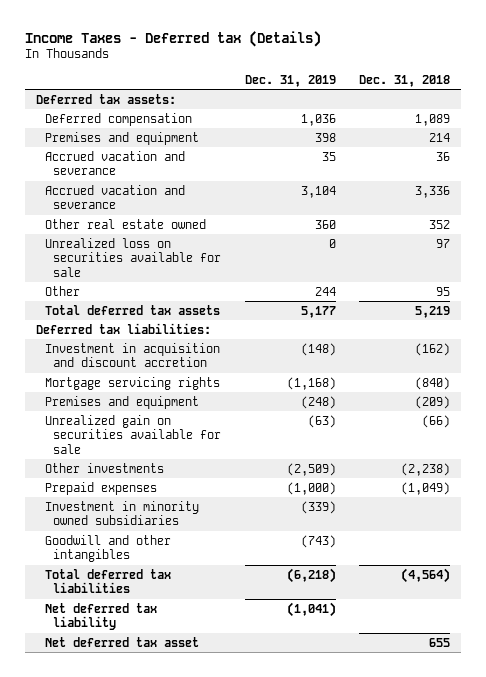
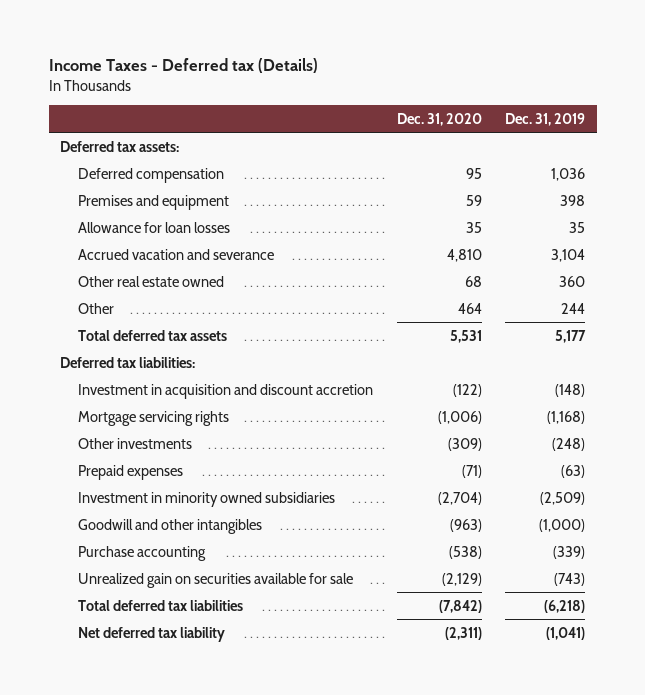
- | Dec. 31, 2019 | Dec. 31, 2018
+ | Dec. 31, 2020 | Dec. 31, 2019
- Accrued vacation and severance | 35 | 36
+ Allowance for loan losses | 35 | 35
- Unrealized loss on securities available for sale | 0 | 97
- Premises and equipment | (248) | (209)
- Unrealized gain on securities available for sale | (63) | (66)
- Other investments | (2,509) | (2,238)
- Prepaid expenses | (1,000) | (1,049)
- Investment in minority owned subsidiaries | (339) |
- Goodwill and other intangibles | (743) |
+ Other investments | (309) | (248)
+ Prepaid expenses | (71) | (63)
+ Investment in minority owned subsidiaries | (2,704) | (2,509)
+ Goodwill and other intangibles | (963) | (1,000)
+ Purchase accounting | (538) | (339)
+ Unrealized gain on securities available for sale | (2,129) | (743)
- Net deferred tax asset | | 655

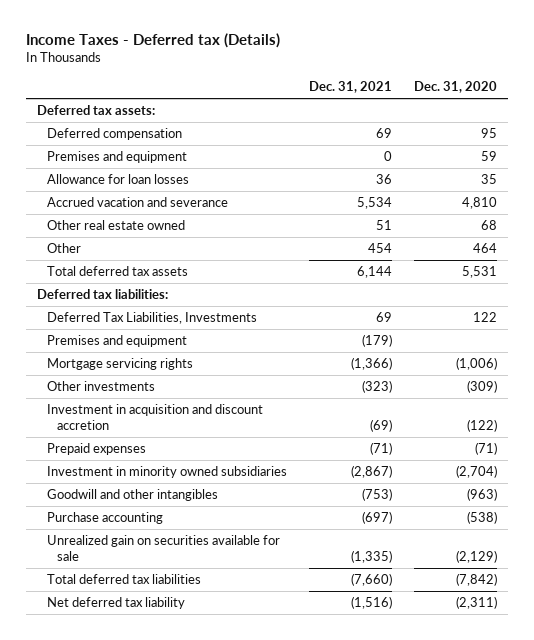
- | Dec. 31, 2020 | Dec. 31, 2019
+ | Dec. 31, 2021 | Dec. 31, 2020
+ Deferred Tax Liabilities, Investments | 69 | 122
+ Premises and equipment | (179) |
moved down: Investment in acquisition and discount accretion | (69) | (122)

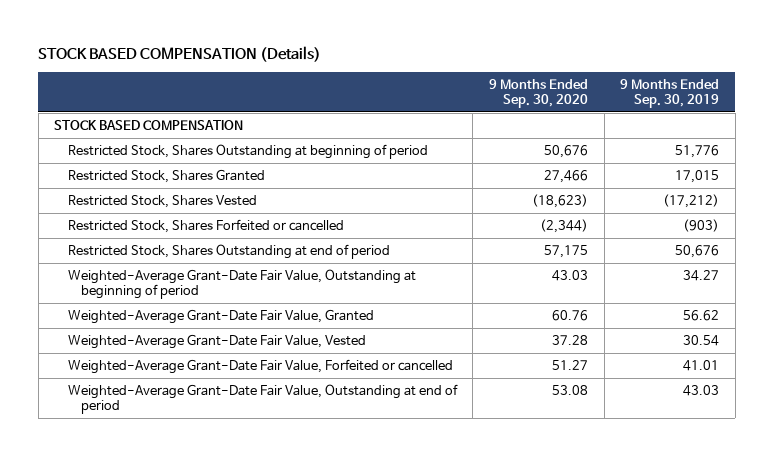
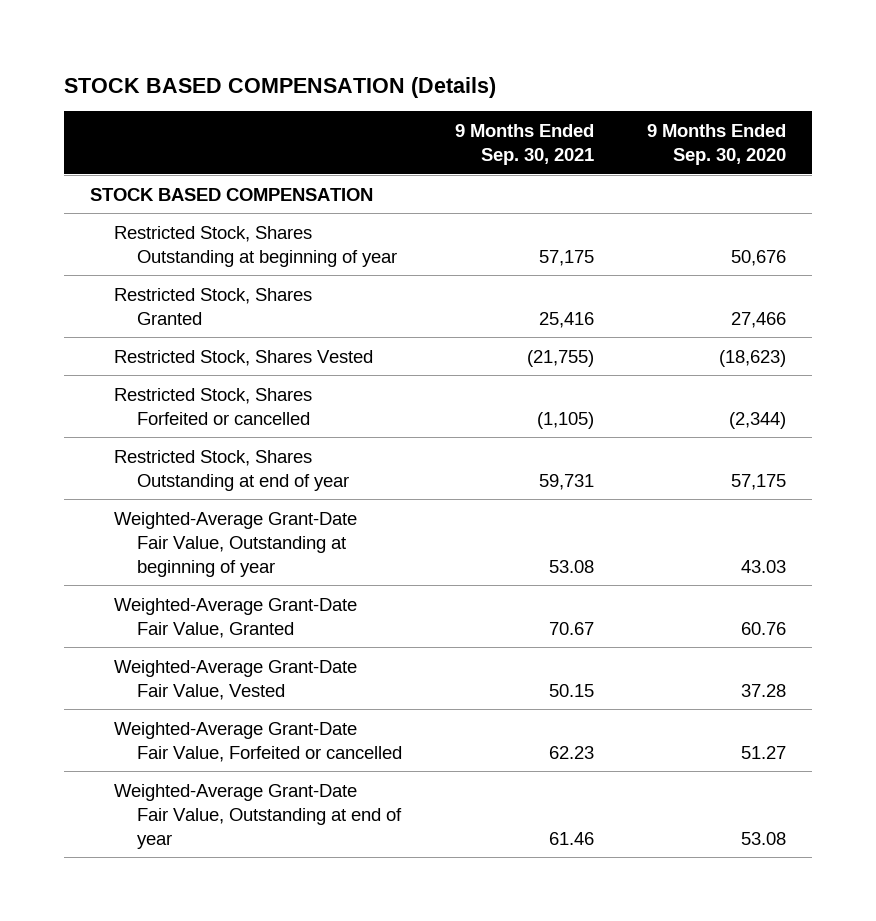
- | 9 Months Ended Sep. 30, 2020 | 9 Months Ended Sep. 30, 2019
+ | 9 Months Ended Sep. 30, 2021 | 9 Months Ended Sep. 30, 2020
- Restricted Stock, Shares Outstanding at beginning of period | 50,676 | 51,776
+ Restricted Stock, Shares Outstanding at beginning of year | 57,175 | 50,676
- Restricted Stock, Shares Outstanding at end of period | 57,175 | 50,676
- Weighted-Average Grant-Date Fair Value, Outstanding at beginning of period | 43.03 | 34.27
+ Restricted Stock, Shares Outstanding at end of year | 59,731 | 57,175
+ Weighted-Average Grant-Date Fair Value, Outstanding at beginning of year | 53.08 | 43.03
- Weighted-Average Grant-Date Fair Value, Outstanding at end of period | 53.08 | 43.03
+ Weighted-Average Grant-Date Fair Value, Outstanding at end of year | 61.46 | 53.08

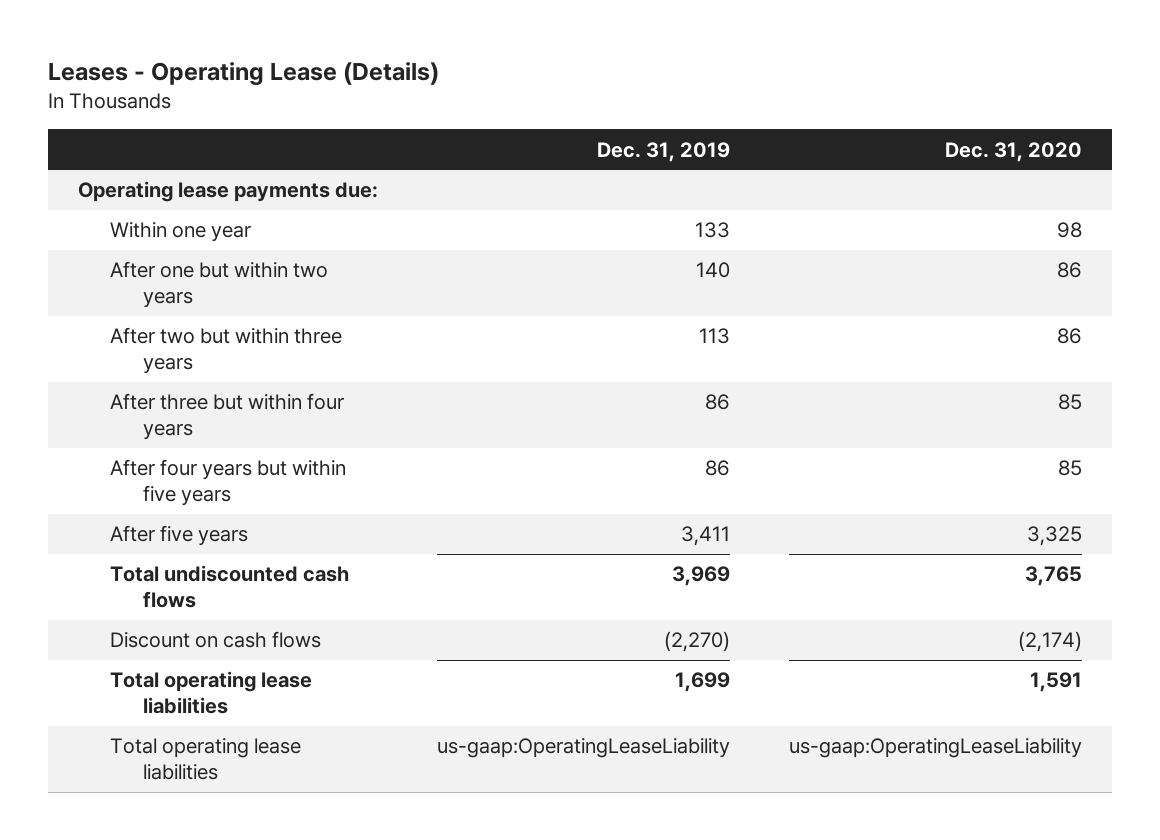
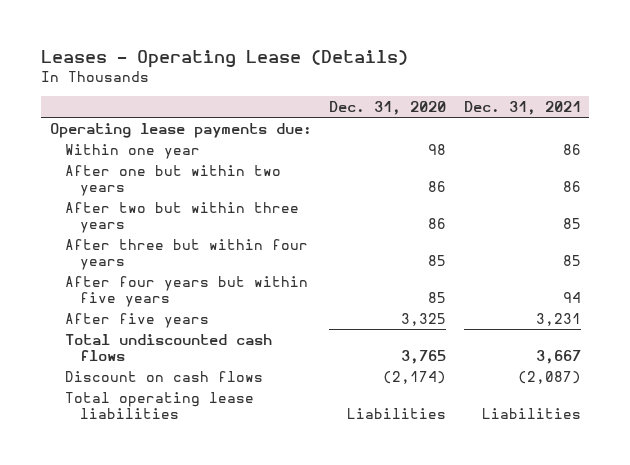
- | Dec. 31, 2019 | Dec. 31, 2020
+ | Dec. 31, 2020 | Dec. 31, 2021
- Total operating lease liabilities | 1,699 | 1,591
- Total operating lease liabilities | us-gaap:OperatingLeaseLiability | us-gaap:OperatingLeaseLiability
+ Total operating lease liabilities | Liabilities | Liabilities

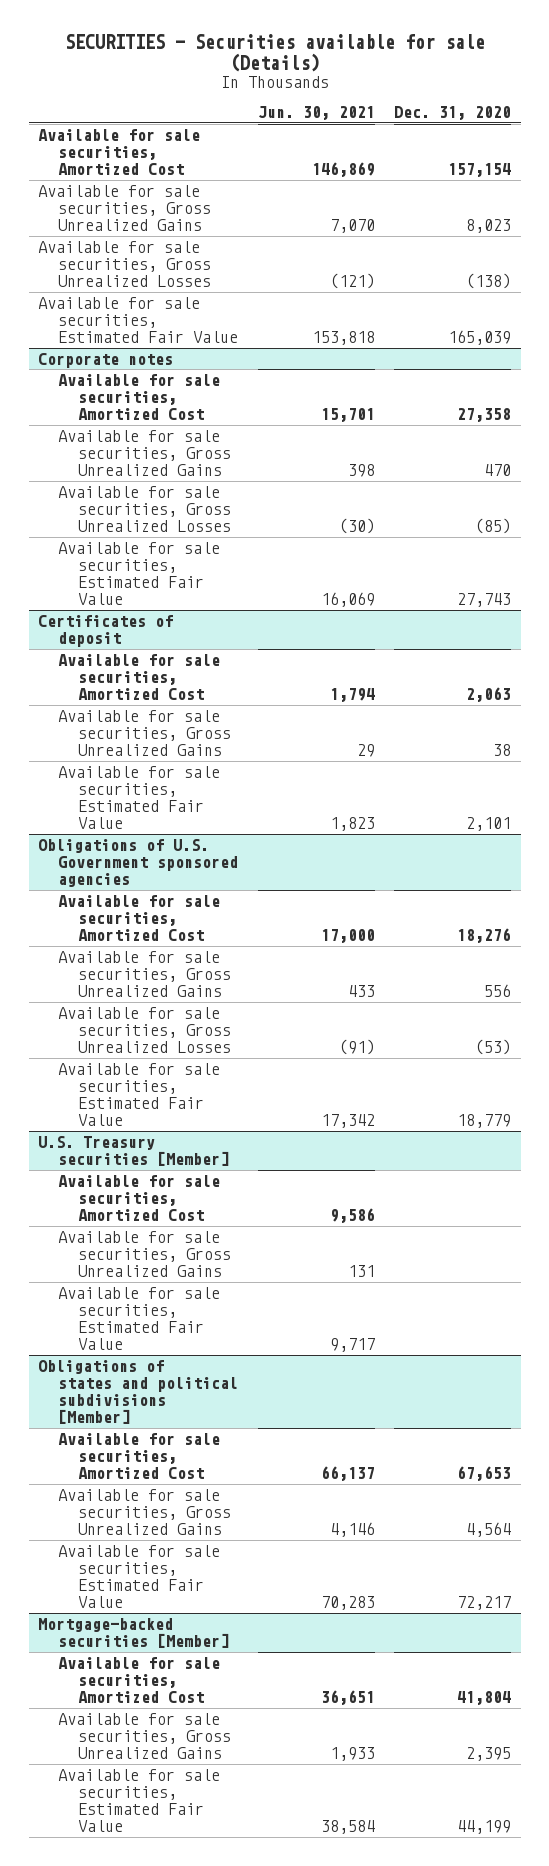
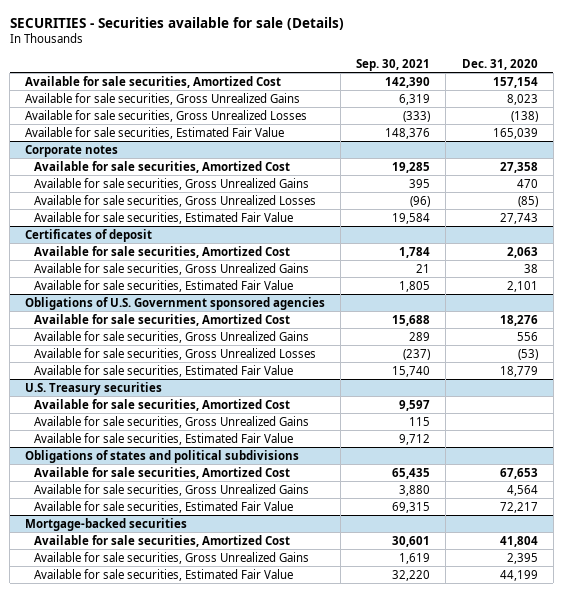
- | Jun. 30, 2021 | Dec. 31, 2020
+ | Sep. 30, 2021 | Dec. 31, 2020
- U.S. Treasury securities [Member]
+ U.S. Treasury securities
- Obligations of states and political subdivisions [Member]
+ Obligations of states and political subdivisions
- Mortgage-backed securities [Member]
+ Mortgage-backed securities

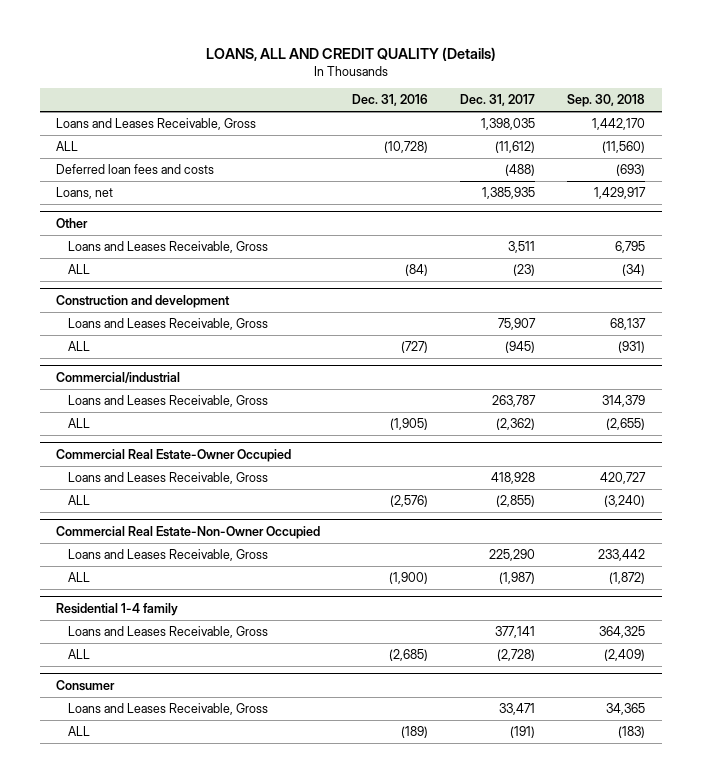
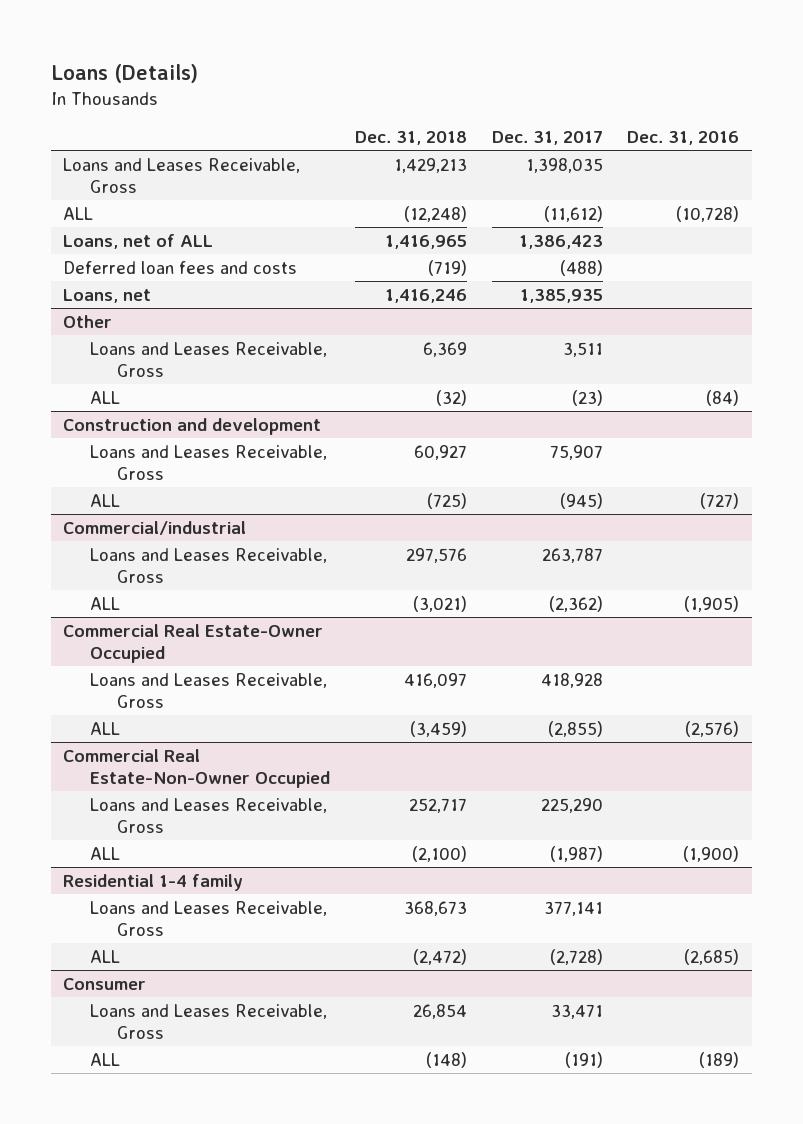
- LOANS, ALL AND CREDIT QUALITY (Details)
+ Loans (Details)
- | Dec. 31, 2016 | Dec. 31, 2017 | Sep. 30, 2018
+ | Dec. 31, 2018 | Dec. 31, 2017 | Dec. 31, 2016
+ Loans, net of ALL | 1,416,965 | 1,386,423 |

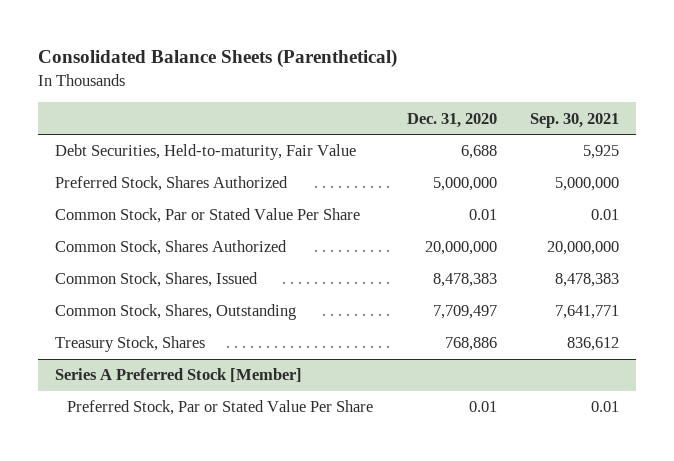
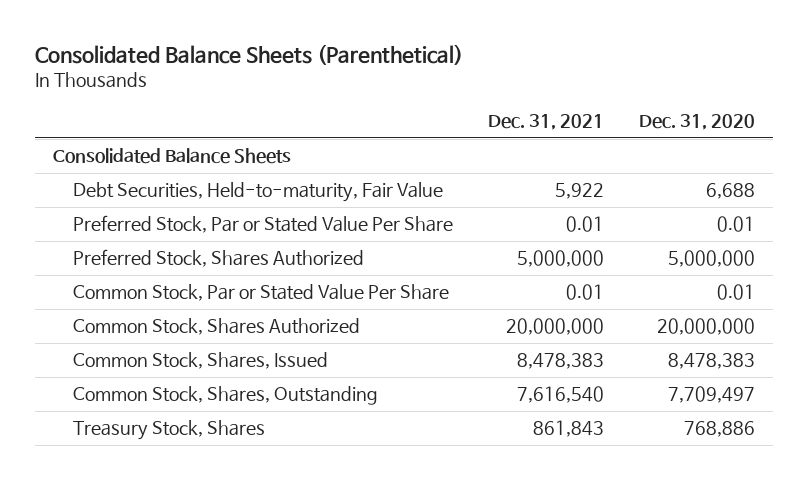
- | Dec. 31, 2020 | Sep. 30, 2021
+ | Dec. 31, 2021 | Dec. 31, 2020
+ Consolidated Balance Sheets
+ Preferred Stock, Par or Stated Value Per Share | 0.01 | 0.01
- Series A Preferred Stock [Member]
- Preferred Stock, Par or Stated Value Per Share | 0.01 | 0.01

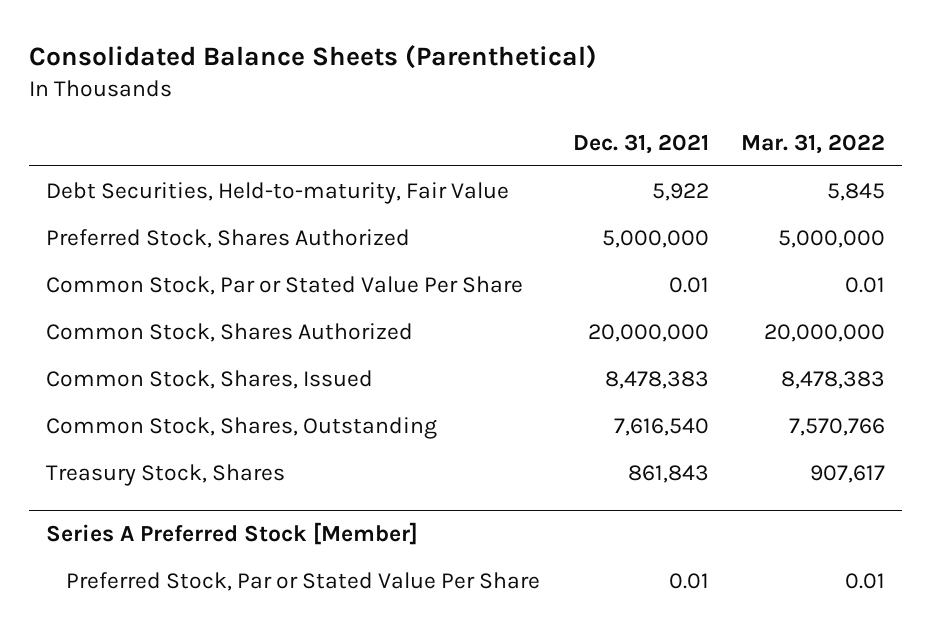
- | Dec. 31, 2021 | Dec. 31, 2020
+ | Dec. 31, 2021 | Mar. 31, 2022
- Consolidated Balance Sheets
- Preferred Stock, Par or Stated Value Per Share | 0.01 | 0.01
+ Series A Preferred Stock [Member]
+ Preferred Stock, Par or Stated Value Per Share | 0.01 | 0.01

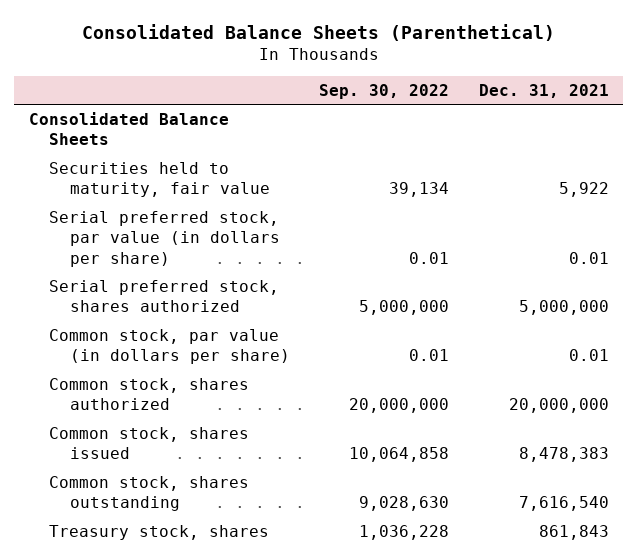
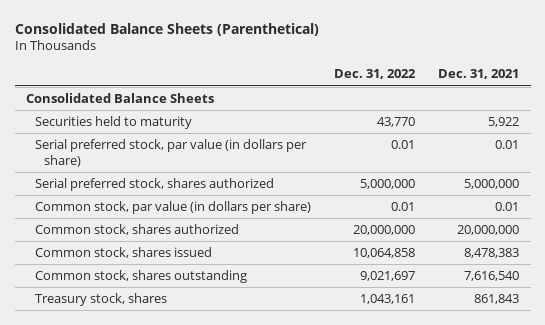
- | Sep. 30, 2022 | Dec. 31, 2021
+ | Dec. 31, 2022 | Dec. 31, 2021
- Securities held to maturity, fair value | 39,134 | 5,922
+ Securities held to maturity | 43,770 | 5,922

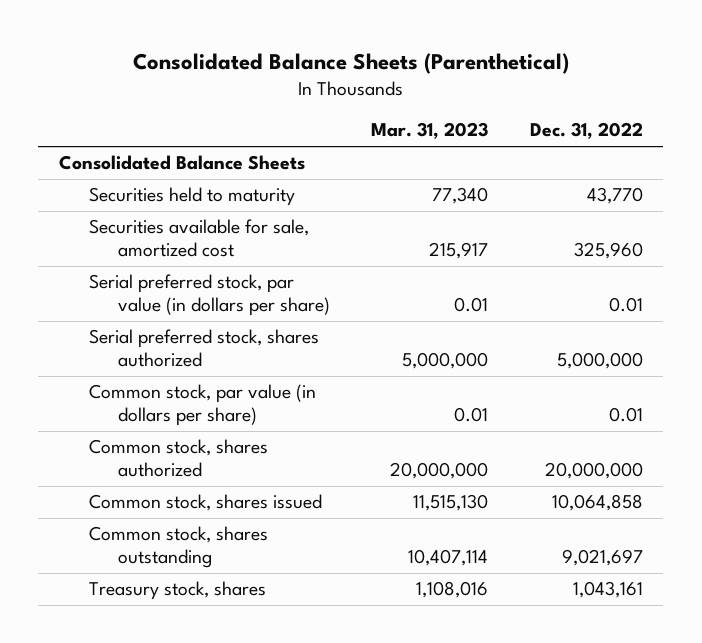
- | Dec. 31, 2022 | Dec. 31, 2021
+ | Mar. 31, 2023 | Dec. 31, 2022
+ Securities available for sale, amortized cost | 215,917 | 325,960

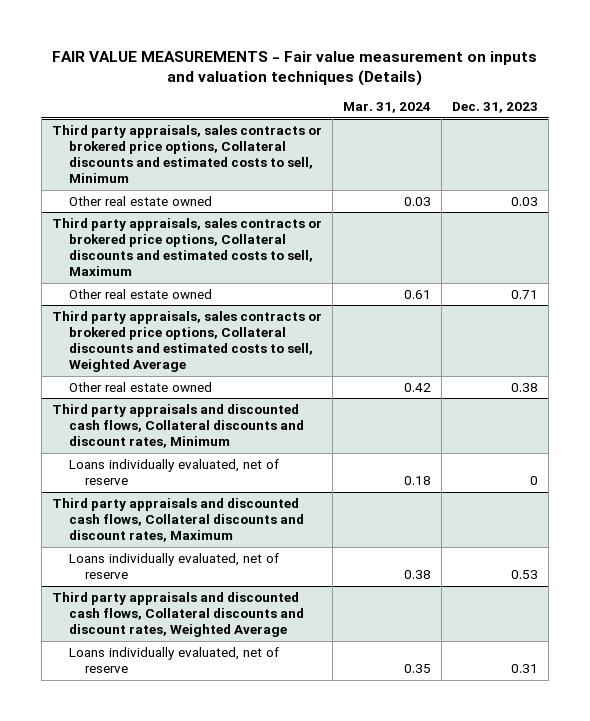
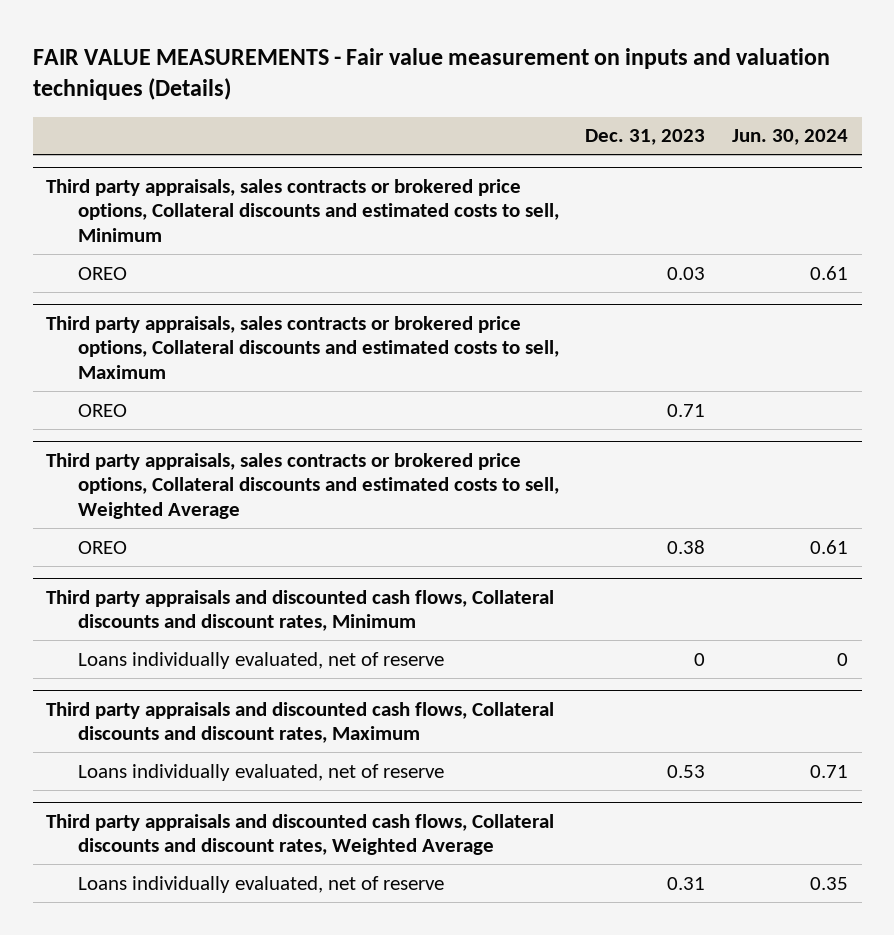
- | Mar. 31, 2024 | Dec. 31, 2023
+ | Dec. 31, 2023 | Jun. 30, 2024
@ Third party appraisals, sales contracts or brokered price options, Collateral discounts and estimated costs to sell, Minimum
- Other real estate owned | 0.03 | 0.03
+ OREO | 0.03 | 0.61
@ Third party appraisals, sales contracts or brokered price options, Collateral discounts and estimated costs to sell, Maximum
- Other real estate owned | 0.61 | 0.71
+ OREO | 0.71 |
@ Third party appraisals, sales contracts or brokered price options, Collateral discounts and estimated costs to sell, Weighted Average
- Other real estate owned | 0.42 | 0.38
+ OREO | 0.38 | 0.61

